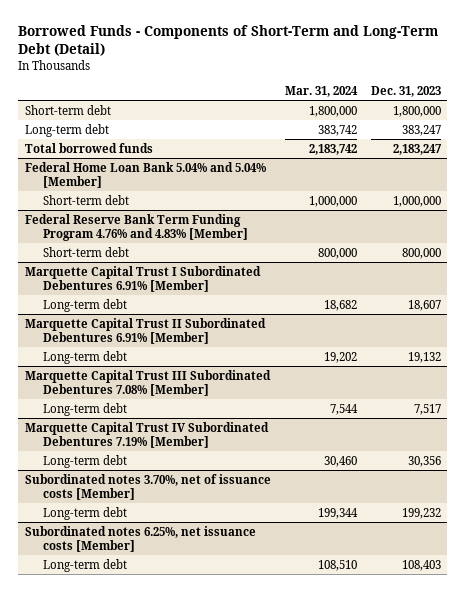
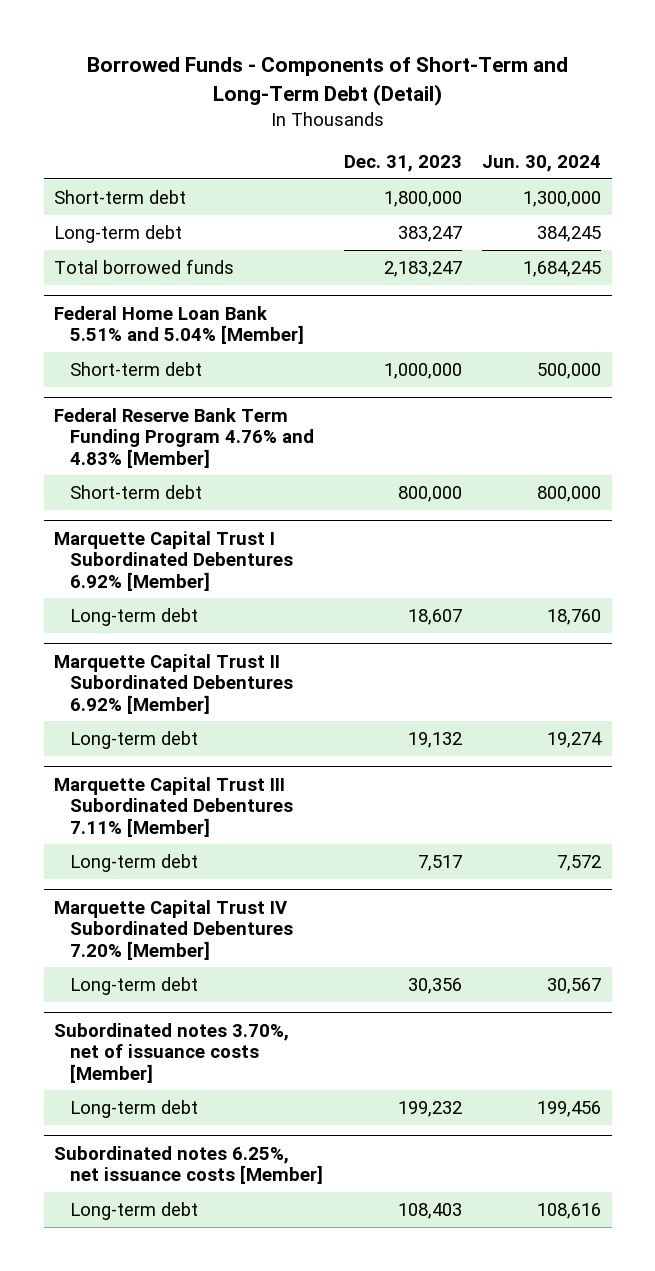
- | Mar. 31, 2024 | Dec. 31, 2023
+ | Dec. 31, 2023 | Jun. 30, 2024
- Federal Home Loan Bank 5.04% and 5.04% [Member]
+ Federal Home Loan Bank 5.51% and 5.04% [Member]
- Marquette Capital Trust I Subordinated Debentures 6.91% [Member]
+ Marquette Capital Trust I Subordinated Debentures 6.92% [Member]
- Marquette Capital Trust II Subordinated Debentures 6.91% [Member]
+ Marquette Capital Trust II Subordinated Debentures 6.92% [Member]
- Marquette Capital Trust III Subordinated Debentures 7.08% [Member]
+ Marquette Capital Trust III Subordinated Debentures 7.11% [Member]
- Marquette Capital Trust IV Subordinated Debentures 7.19% [Member]
+ Marquette Capital Trust IV Subordinated Debentures 7.20% [Member]

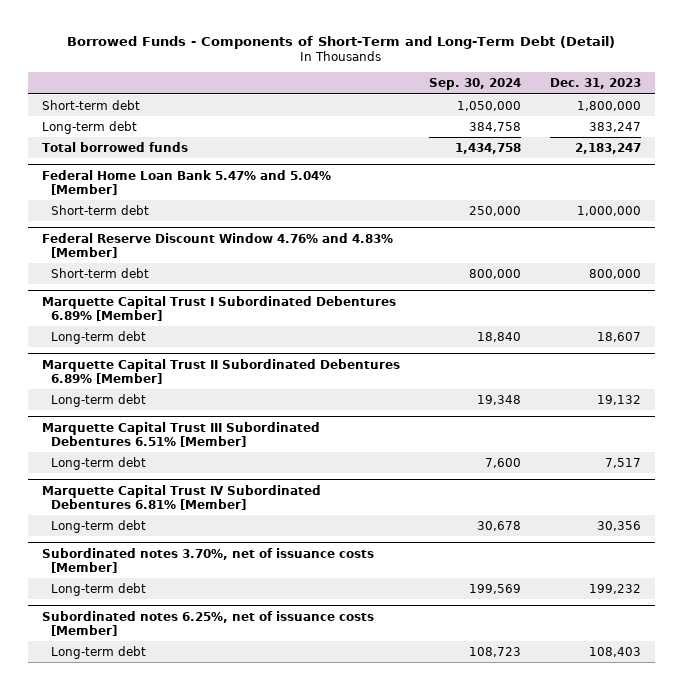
- | Dec. 31, 2023 | Jun. 30, 2024
+ | Sep. 30, 2024 | Dec. 31, 2023
- Federal Home Loan Bank 5.51% and 5.04% [Member]
+ Federal Home Loan Bank 5.47% and 5.04% [Member]
- Federal Reserve Bank Term Funding Program 4.76% and 4.83% [Member]
+ Federal Reserve Discount Window 4.76% and 4.83% [Member]
- Marquette Capital Trust I Subordinated Debentures 6.92% [Member]
+ Marquette Capital Trust I Subordinated Debentures 6.89% [Member]
- Marquette Capital Trust II Subordinated Debentures 6.92% [Member]
+ Marquette Capital Trust II Subordinated Debentures 6.89% [Member]
- Marquette Capital Trust III Subordinated Debentures 7.11% [Member]
+ Marquette Capital Trust III Subordinated Debentures 6.51% [Member]
- Marquette Capital Trust IV Subordinated Debentures 7.20% [Member]
+ Marquette Capital Trust IV Subordinated Debentures 6.81% [Member]
- Subordinated notes 6.25%, net issuance costs [Member]
+ Subordinated notes 6.25%, net of issuance costs [Member]

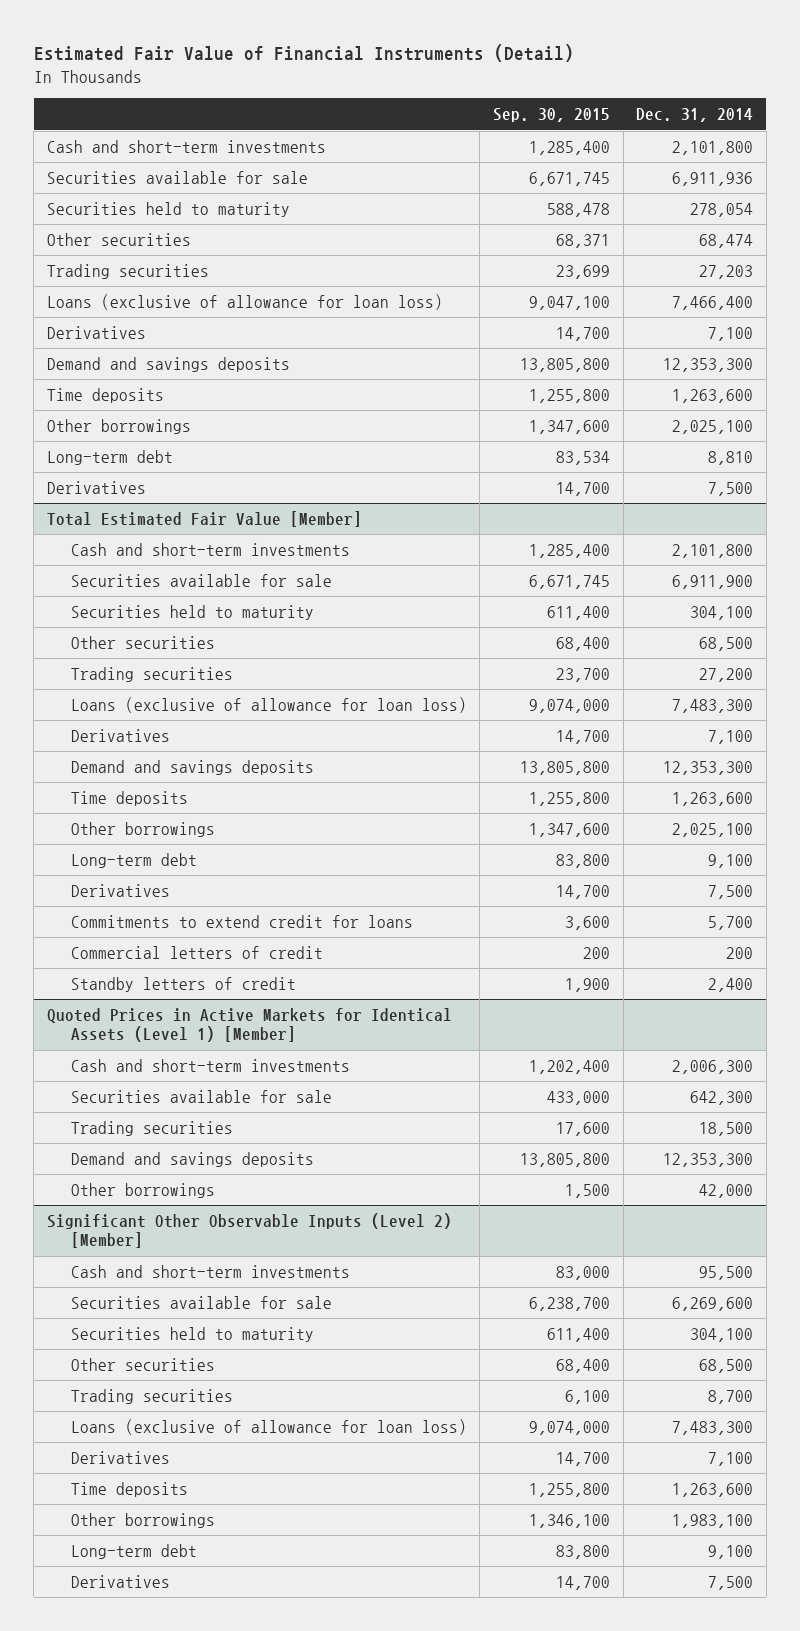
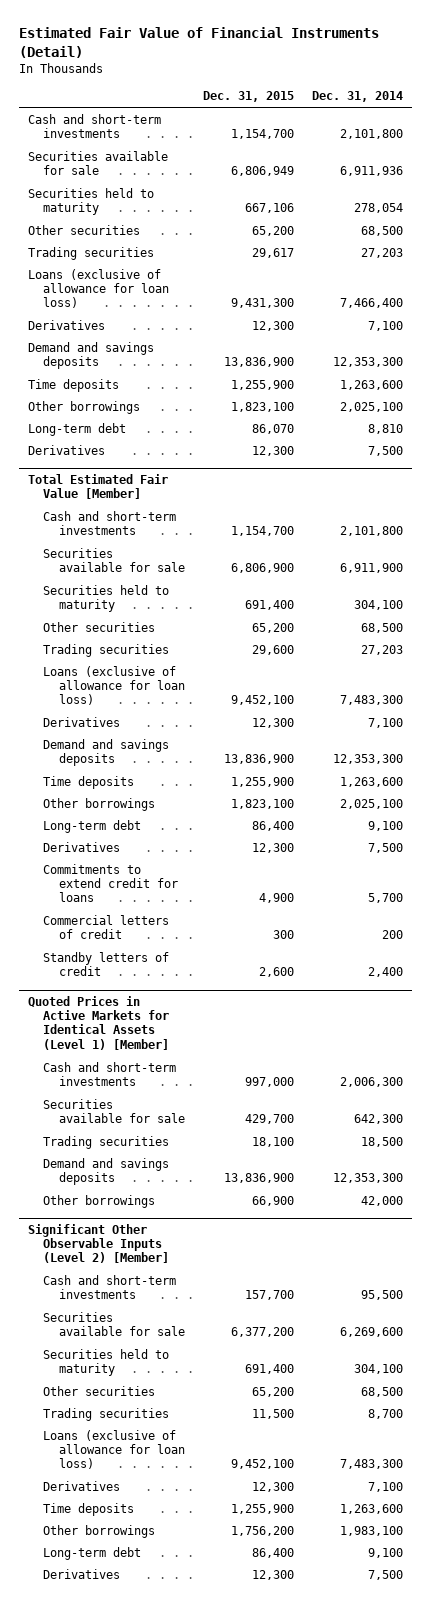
- | Sep. 30, 2015 | Dec. 31, 2014
+ | Dec. 31, 2015 | Dec. 31, 2014
- Other securities | 68,371 | 68,474
+ Other securities | 65,200 | 68,500
@ Total Estimated Fair Value [Member]
- Trading securities | 23,700 | 27,200
+ Trading securities | 29,600 | 27,203

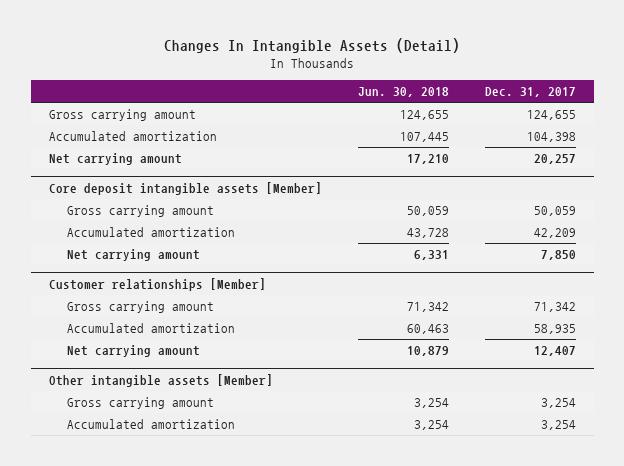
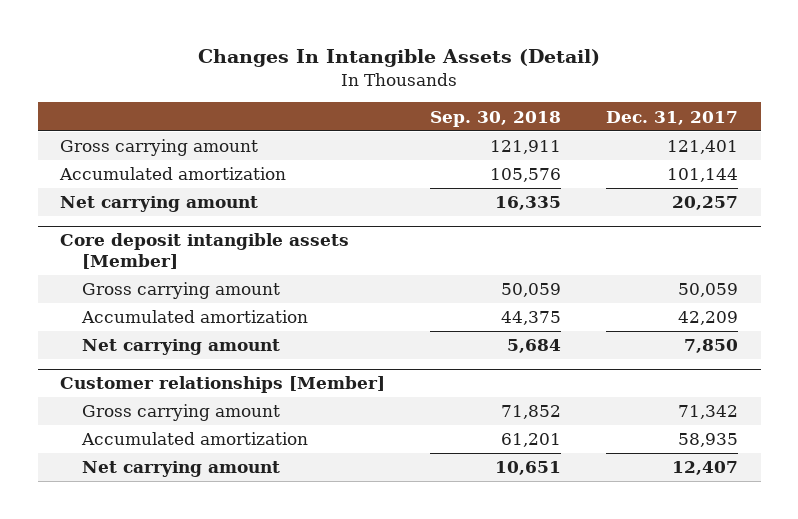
- | Jun. 30, 2018 | Dec. 31, 2017
+ | Sep. 30, 2018 | Dec. 31, 2017
- Gross carrying amount | 124,655 | 124,655
- Accumulated amortization | 107,445 | 104,398
+ Gross carrying amount | 121,911 | 121,401
+ Accumulated amortization | 105,576 | 101,144
- Other intangible assets [Member]
- Gross carrying amount | 3,254 | 3,254
- Accumulated amortization | 3,254 | 3,254

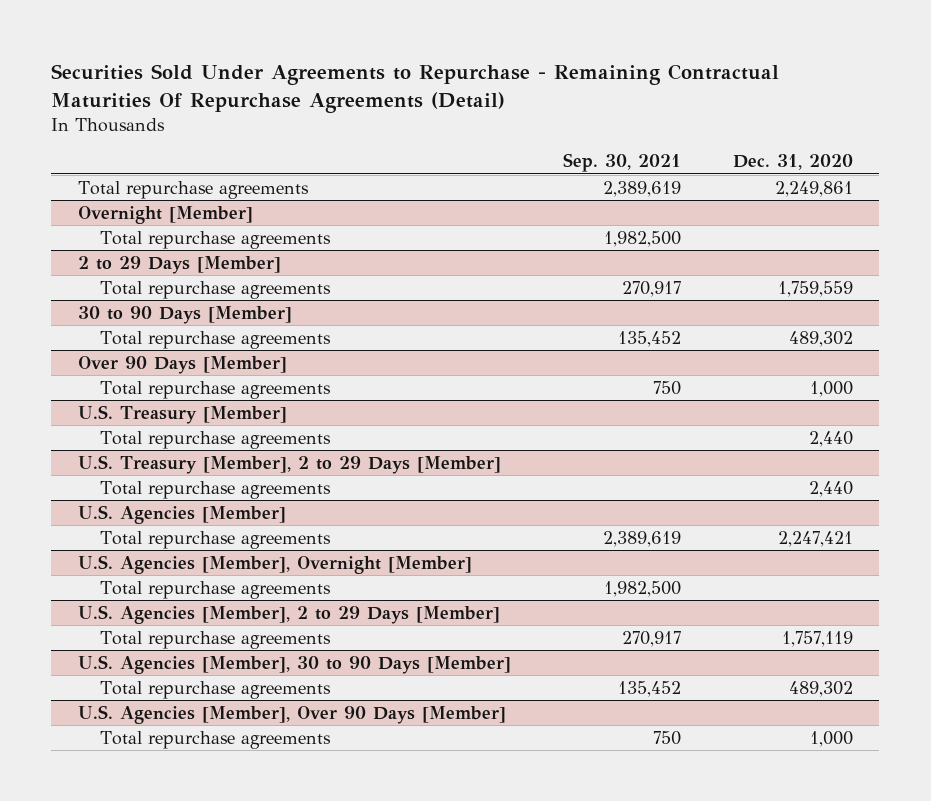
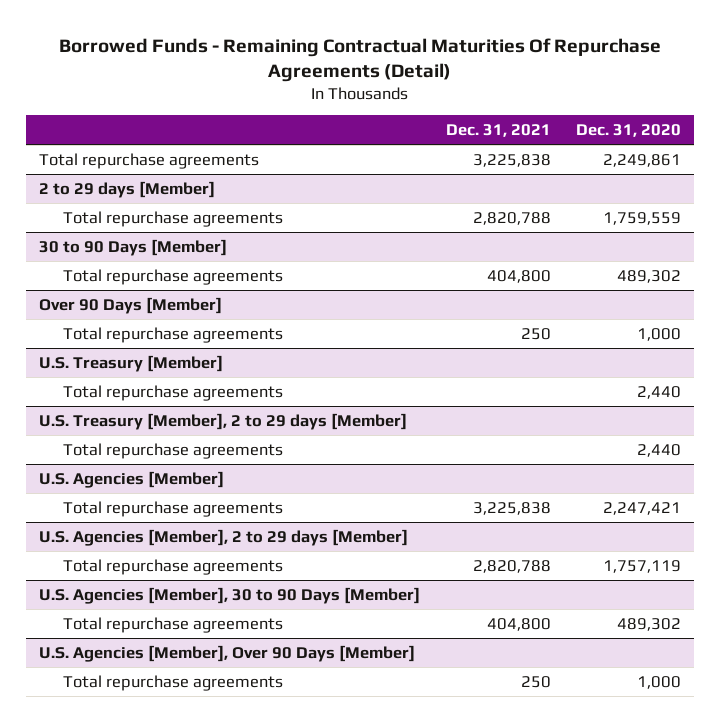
- Securities Sold Under Agreements to Repurchase - Remaining Contractual Maturities Of Repurchase Agreements (Detail)
+ Borrowed Funds - Remaining Contractual Maturities Of Repurchase Agreements (Detail)
- | Sep. 30, 2021 | Dec. 31, 2020
+ | Dec. 31, 2021 | Dec. 31, 2020
- Overnight [Member]
- Total repurchase agreements | 1,982,500 |
- 2 to 29 Days [Member]
+ 2 to 29 days [Member]
- U.S. Treasury [Member], 2 to 29 Days [Member]
+ U.S. Treasury [Member], 2 to 29 days [Member]
- U.S. Agencies [Member], Overnight [Member]
- Total repurchase agreements | 1,982,500 |
- U.S. Agencies [Member], 2 to 29 Days [Member]
+ U.S. Agencies [Member], 2 to 29 days [Member]

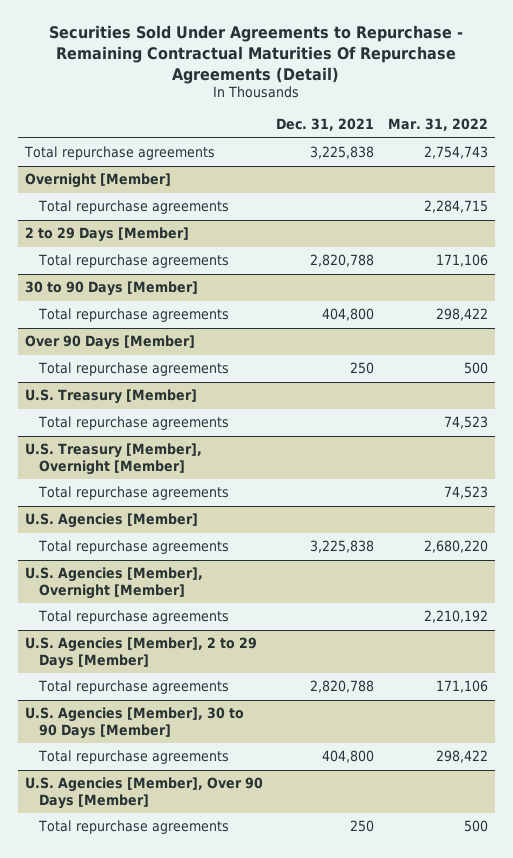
- Borrowed Funds - Remaining Contractual Maturities Of Repurchase Agreements (Detail)
+ Securities Sold Under Agreements to Repurchase - Remaining Contractual Maturities Of Repurchase Agreements (Detail)
- | Dec. 31, 2021 | Dec. 31, 2020
+ | Dec. 31, 2021 | Mar. 31, 2022
- 2 to 29 days [Member]
+ Overnight [Member]
+ Total repurchase agreements | | 2,284,715
+ 2 to 29 Days [Member]
- U.S. Treasury [Member], 2 to 29 days [Member]
+ U.S. Treasury [Member], Overnight [Member]
- U.S. Agencies [Member], 2 to 29 days [Member]
+ U.S. Agencies [Member], Overnight [Member]
+ Total repurchase agreements | | 2,210,192
+ U.S. Agencies [Member], 2 to 29 Days [Member]

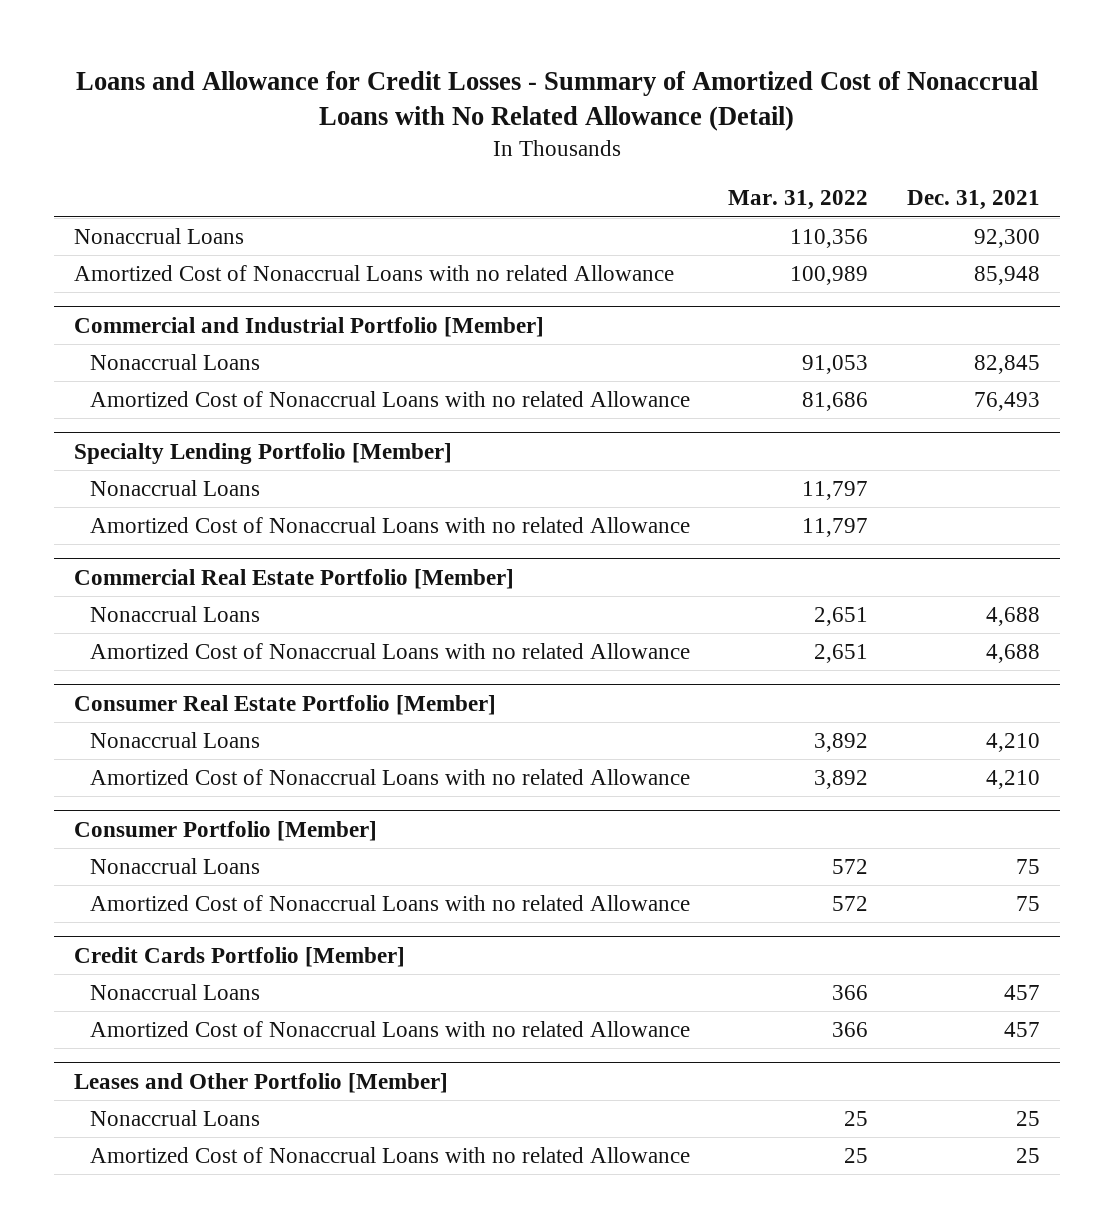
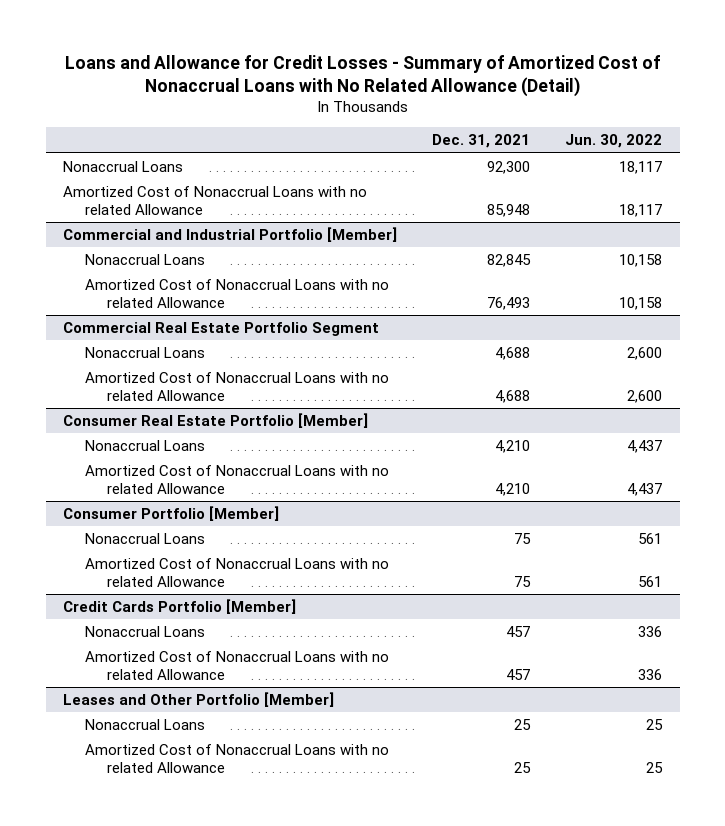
- | Mar. 31, 2022 | Dec. 31, 2021
+ | Dec. 31, 2021 | Jun. 30, 2022
- Specialty Lending Portfolio [Member]
- Nonaccrual Loans | 11,797 |
- Amortized Cost of Nonaccrual Loans with no related Allowance | 11,797 |
- Commercial Real Estate Portfolio [Member]
+ Commercial Real Estate Portfolio Segment

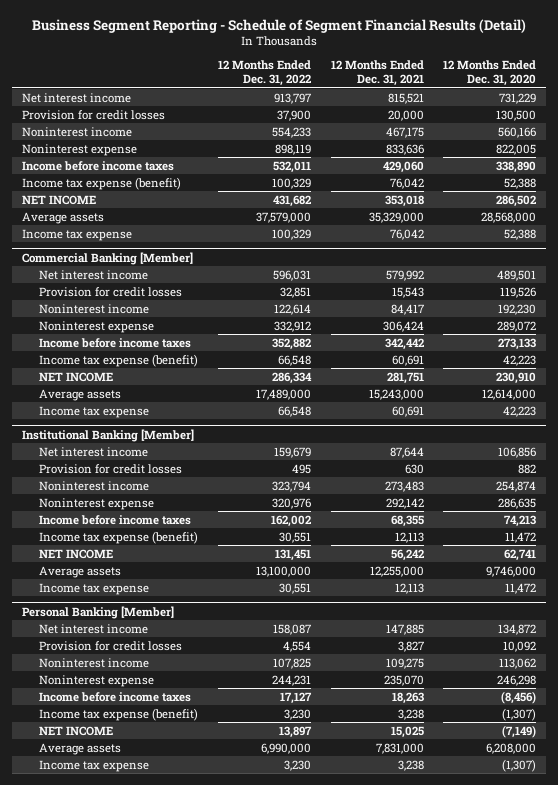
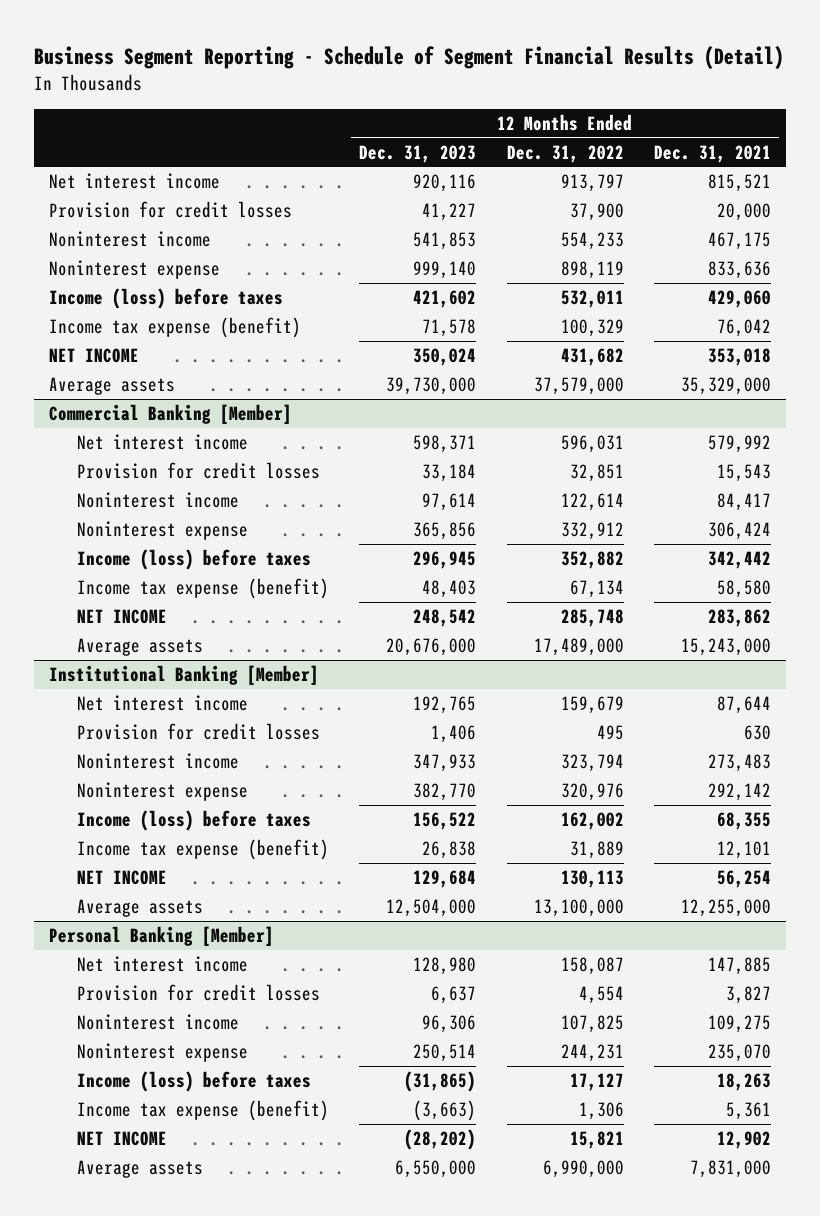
- | 12 Months Ended Dec. 31, 2022 | 12 Months Ended Dec. 31, 2021 | 12 Months Ended Dec. 31, 2020
+ | 12 Months Ended Dec. 31, 2023 | 12 Months Ended Dec. 31, 2022 | 12 Months Ended Dec. 31, 2021
- Income before income taxes | 532,011 | 429,060 | 338,890
+ Income (loss) before taxes | 421,602 | 532,011 | 429,060
- Income tax expense | 100,329 | 76,042 | 52,388
@ Commercial Banking [Member]
- Income before income taxes | 352,882 | 342,442 | 273,133
- Income tax expense (benefit) | 66,548 | 60,691 | 42,223
- NET INCOME | 286,334 | 281,751 | 230,910
+ Income (loss) before taxes | 296,945 | 352,882 | 342,442
+ Income tax expense (benefit) | 48,403 | 67,134 | 58,580
+ NET INCOME | 248,542 | 285,748 | 283,862
- Income tax expense | 66,548 | 60,691 | 42,223
@ Institutional Banking [Member]
- Income before income taxes | 162,002 | 68,355 | 74,213
- Income tax expense (benefit) | 30,551 | 12,113 | 11,472
- NET INCOME | 131,451 | 56,242 | 62,741
+ Income (loss) before taxes | 156,522 | 162,002 | 68,355
+ Income tax expense (benefit) | 26,838 | 31,889 | 12,101
+ NET INCOME | 129,684 | 130,113 | 56,254
- Income tax expense | 30,551 | 12,113 | 11,472
@ Personal Banking [Member]
- Income before income taxes | 17,127 | 18,263 | (8,456)
- Income tax expense (benefit) | 3,230 | 3,238 | (1,307)
- NET INCOME | 13,897 | 15,025 | (7,149)
+ Income (loss) before taxes | (31,865) | 17,127 | 18,263
+ Income tax expense (benefit) | (3,663) | 1,306 | 5,361
+ NET INCOME | (28,202) | 15,821 | 12,902
- Income tax expense | 3,230 | 3,238 | (1,307)

